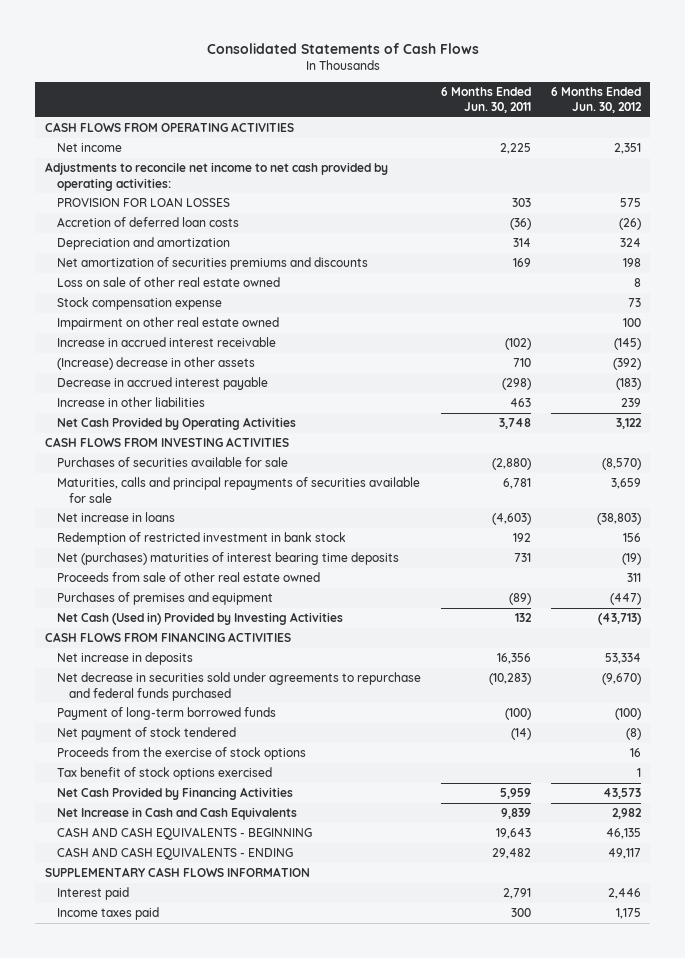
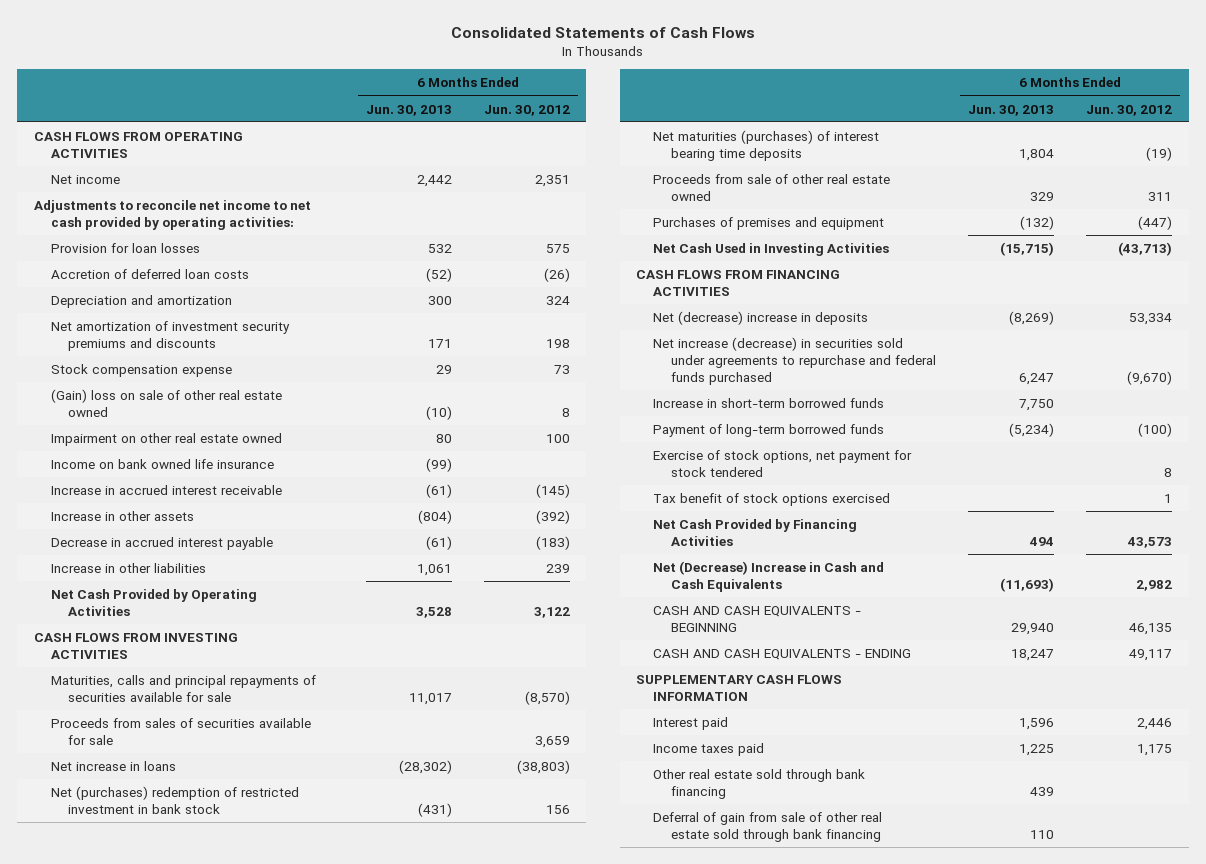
- | 6 Months Ended Jun. 30, 2011 | 6 Months Ended Jun. 30, 2012
+ | 6 Months Ended Jun. 30, 2013 | 6 Months Ended Jun. 30, 2012
- PROVISION FOR LOAN LOSSES | 303 | 575
+ Provision for loan losses | 532 | 575
- Net amortization of securities premiums and discounts | 169 | 198
- Loss on sale of other real estate owned | | 8
+ Net amortization of investment security premiums and discounts | 171 | 198
+ (Gain) loss on sale of other real estate owned | (10) | 8
+ Income on bank owned life insurance | (99) |
- (Increase) decrease in other assets | 710 | (392)
+ Increase in other assets | (804) | (392)
- Purchases of securities available for sale | (2,880) | (8,570)
- Maturities, calls and principal repayments of securities available for sale | 6,781 | 3,659
+ Maturities, calls and principal repayments of securities available for sale | 11,017 | (8,570)
+ Proceeds from sales of securities available for sale | | 3,659
- Redemption of restricted investment in bank stock | 192 | 156
- Net (purchases) maturities of interest bearing time deposits | 731 | (19)
+ Net (purchases) redemption of restricted investment in bank stock | (431) | 156
+ Net maturities (purchases) of interest bearing time deposits | 1,804 | (19)
- Net Cash (Used in) Provided by Investing Activities | 132 | (43,713)
+ Net Cash Used in Investing Activities | (15,715) | (43,713)
- Net increase in deposits | 16,356 | 53,334
- Net decrease in securities sold under agreements to repurchase and federal funds purchased | (10,283) | (9,670)
+ Net (decrease) increase in deposits | (8,269) | 53,334
+ Net increase (decrease) in securities sold under agreements to repurchase and federal funds purchased | 6,247 | (9,670)
+ Increase in short-term borrowed funds | 7,750 |
- Net payment of stock tendered | (14) | (8)
- Proceeds from the exercise of stock options | | 16
+ Exercise of stock options, net payment for stock tendered | | 8
- Net Increase in Cash and Cash Equivalents | 9,839 | 2,982
+ Net (Decrease) Increase in Cash and Cash Equivalents | (11,693) | 2,982
+ Other real estate sold through bank financing | 439 |
+ Deferral of gain from sale of other real estate sold through bank financing | 110 |

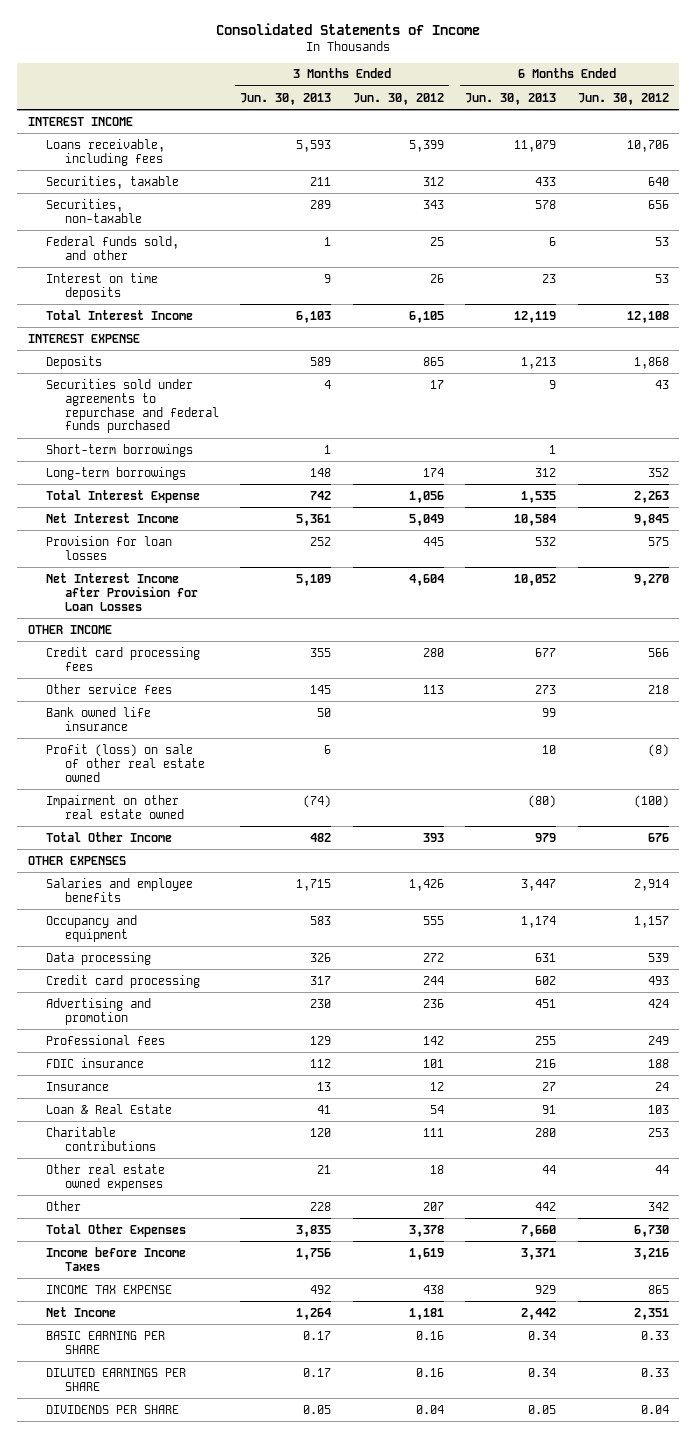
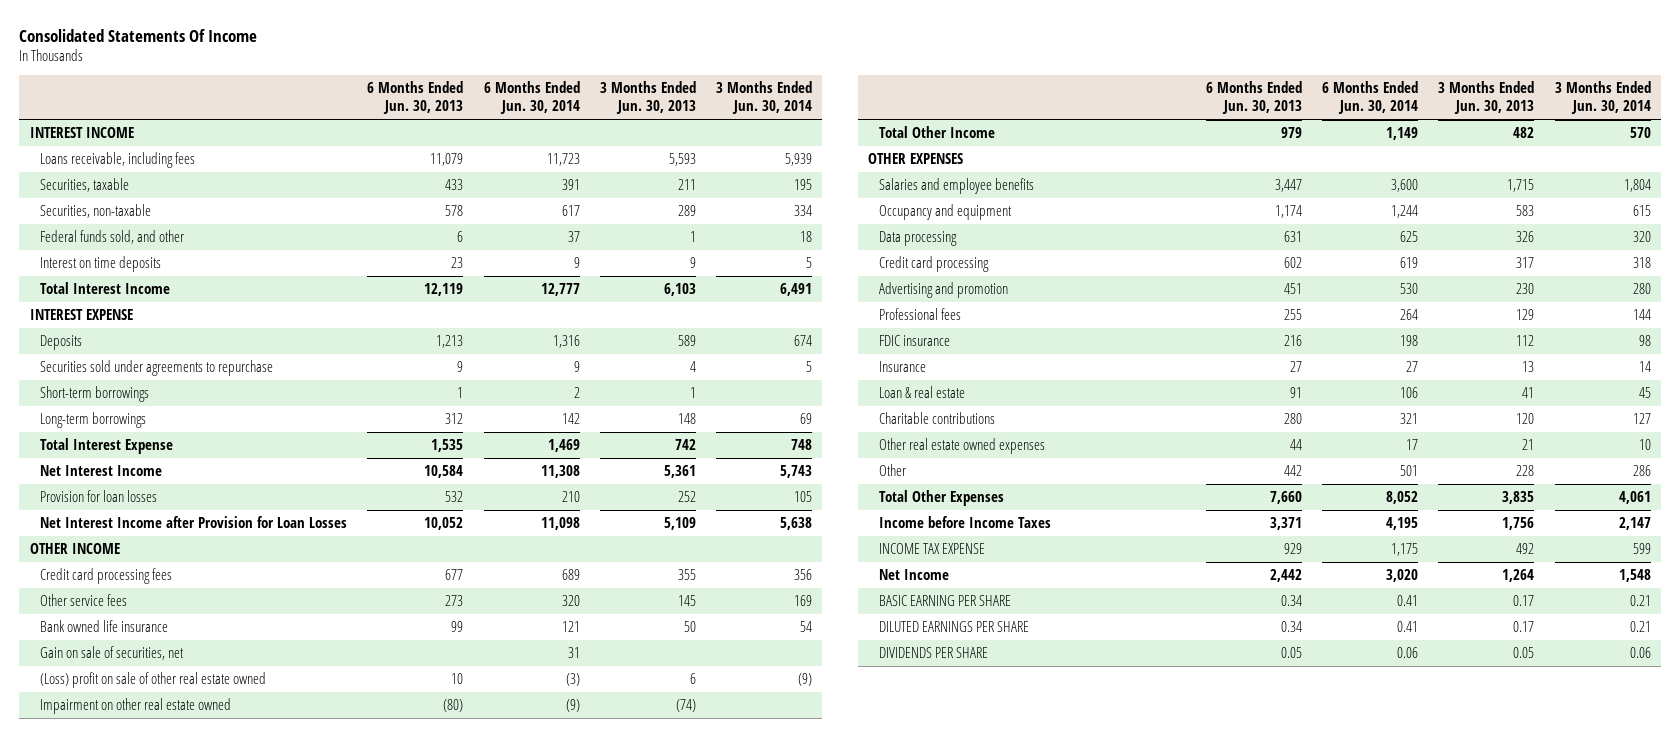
- Consolidated Statements of Income
+ Consolidated Statements Of Income
- | 3 Months Ended Jun. 30, 2013 | 3 Months Ended Jun. 30, 2012 | 6 Months Ended Jun. 30, 2013 | 6 Months Ended Jun. 30, 2012
+ | 6 Months Ended Jun. 30, 2013 | 6 Months Ended Jun. 30, 2014 | 3 Months Ended Jun. 30, 2013 | 3 Months Ended Jun. 30, 2014
- Securities sold under agreements to repurchase and federal funds purchased | 4 | 17 | 9 | 43
+ Securities sold under agreements to repurchase | 9 | 9 | 4 | 5
- Profit (loss) on sale of other real estate owned | 6 | | 10 | (8)
+ Gain on sale of securities, net | | 31 | |
+ (Loss) profit on sale of other real estate owned | 10 | (3) | 6 | (9)
- Loan & Real Estate | 41 | 54 | 91 | 103
+ Loan & real estate | 91 | 106 | 41 | 45

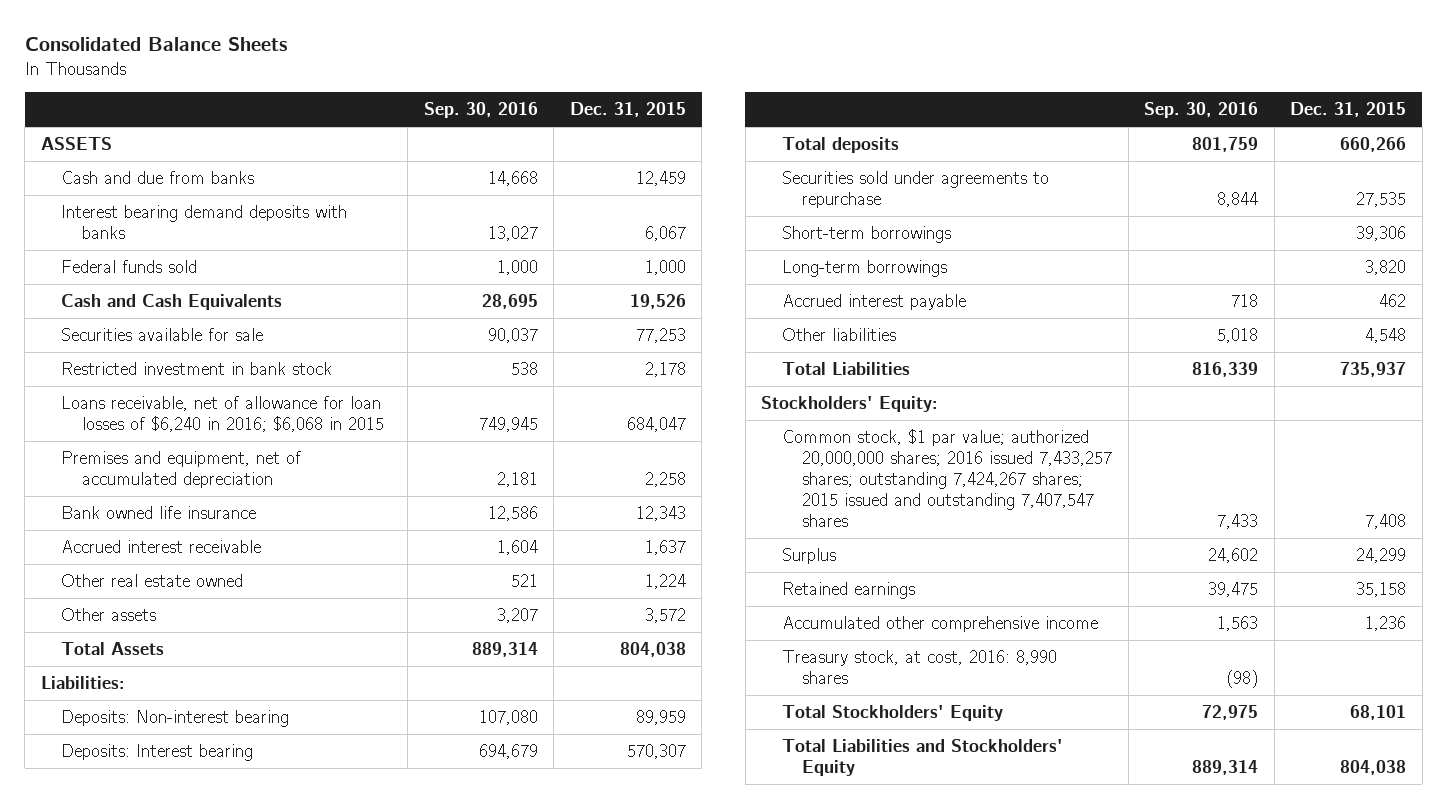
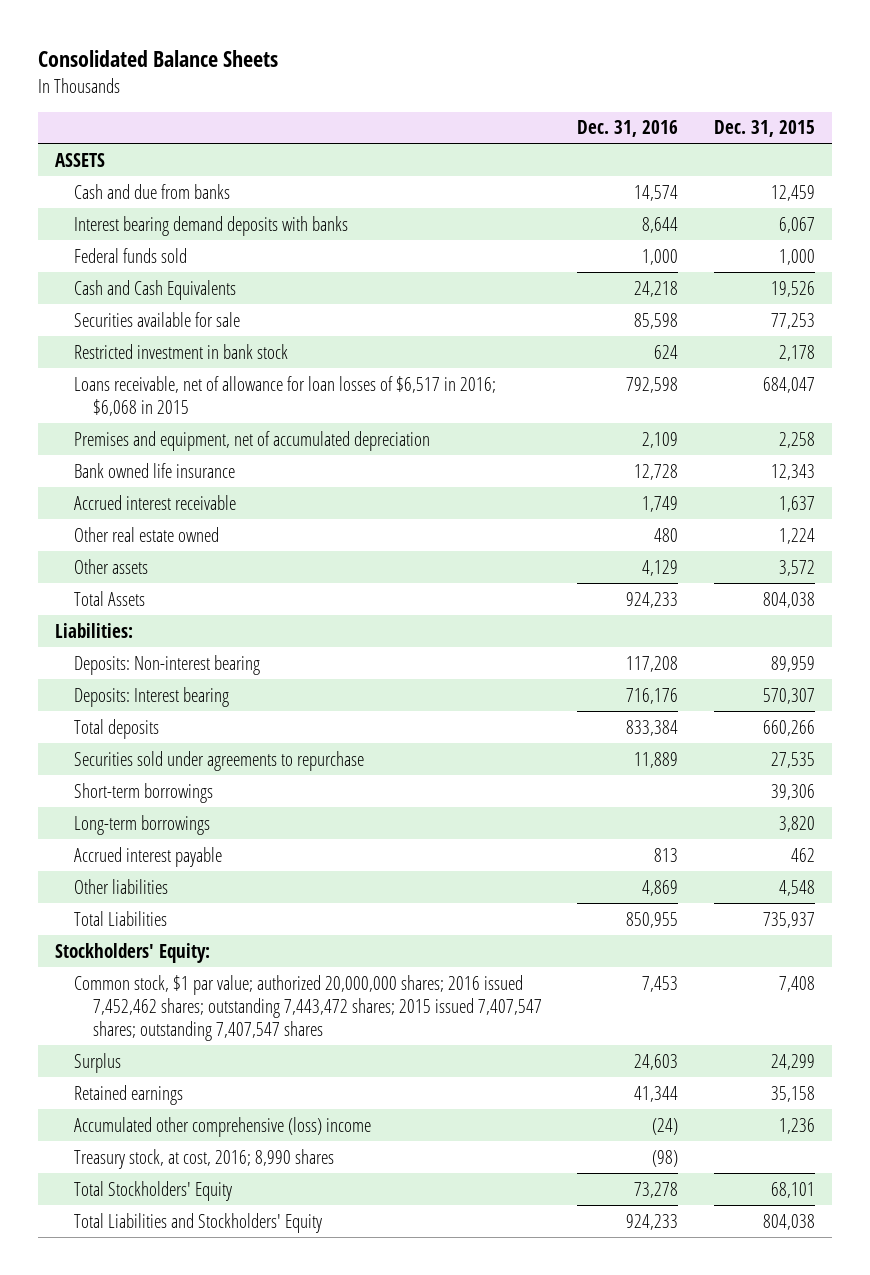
- | Sep. 30, 2016 | Dec. 31, 2015
+ | Dec. 31, 2016 | Dec. 31, 2015
- Loans receivable, net of allowance for loan losses of $6,240 in 2016; $6,068 in 2015 | 749,945 | 684,047
+ Loans receivable, net of allowance for loan losses of $6,517 in 2016; $6,068 in 2015 | 792,598 | 684,047
- Common stock, $1 par value; authorized 20,000,000 shares; 2016 issued 7,433,257 shares; outstanding 7,424,267 shares; 2015 issued and outstanding 7,407,547 shares | 7,433 | 7,408
+ Common stock, $1 par value; authorized 20,000,000 shares; 2016 issued 7,452,462 shares; outstanding 7,443,472 shares; 2015 issued 7,407,547 shares; outstanding 7,407,547 shares | 7,453 | 7,408
- Accumulated other comprehensive income | 1,563 | 1,236
- Treasury stock, at cost, 2016: 8,990 shares | (98) |
+ Accumulated other comprehensive (loss) income | (24) | 1,236
+ Treasury stock, at cost, 2016; 8,990 shares | (98) |

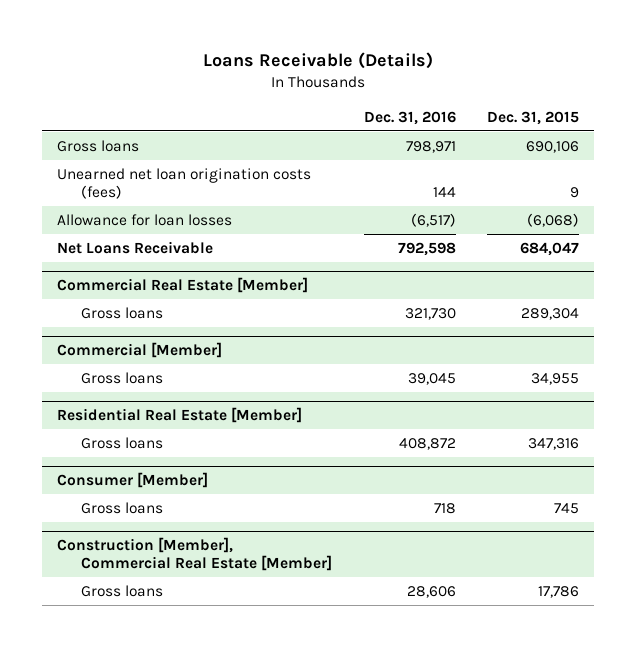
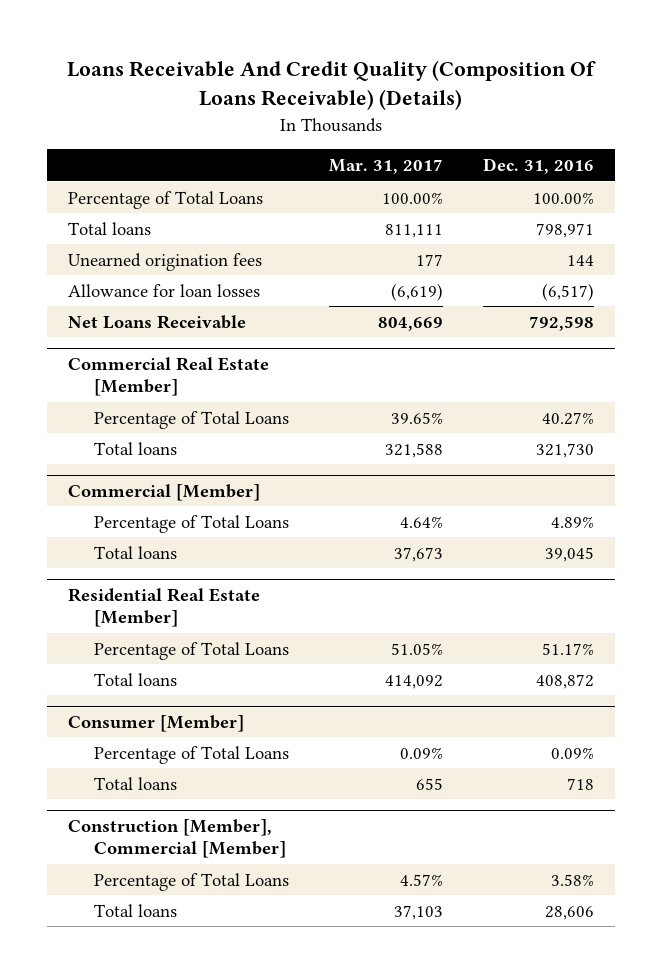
- Loans Receivable (Details)
+ Loans Receivable And Credit Quality (Composition Of Loans Receivable) (Details)
- | Dec. 31, 2016 | Dec. 31, 2015
+ | Mar. 31, 2017 | Dec. 31, 2016
- Gross loans | 798,971 | 690,106
- Unearned net loan origination costs (fees) | 144 | 9
+ Percentage of Total Loans | 100.00% | 100.00%
+ Total loans | 811,111 | 798,971
+ Unearned origination fees | 177 | 144
@ Commercial Real Estate [Member]
- Gross loans | 321,730 | 289,304
+ Percentage of Total Loans | 39.65% | 40.27%
+ Total loans | 321,588 | 321,730
@ Commercial [Member]
- Gross loans | 39,045 | 34,955
+ Percentage of Total Loans | 4.64% | 4.89%
+ Total loans | 37,673 | 39,045
@ Residential Real Estate [Member]
- Gross loans | 408,872 | 347,316
+ Percentage of Total Loans | 51.05% | 51.17%
+ Total loans | 414,092 | 408,872
@ Consumer [Member]
- Gross loans | 718 | 745
- Construction [Member], Commercial Real Estate [Member]
- Gross loans | 28,606 | 17,786
@ Consumer [Member]
+ Percentage of Total Loans | 0.09% | 0.09%
+ Total loans | 655 | 718
+ Construction [Member], Commercial [Member]
+ Percentage of Total Loans | 4.57% | 3.58%
+ Total loans | 37,103 | 28,606

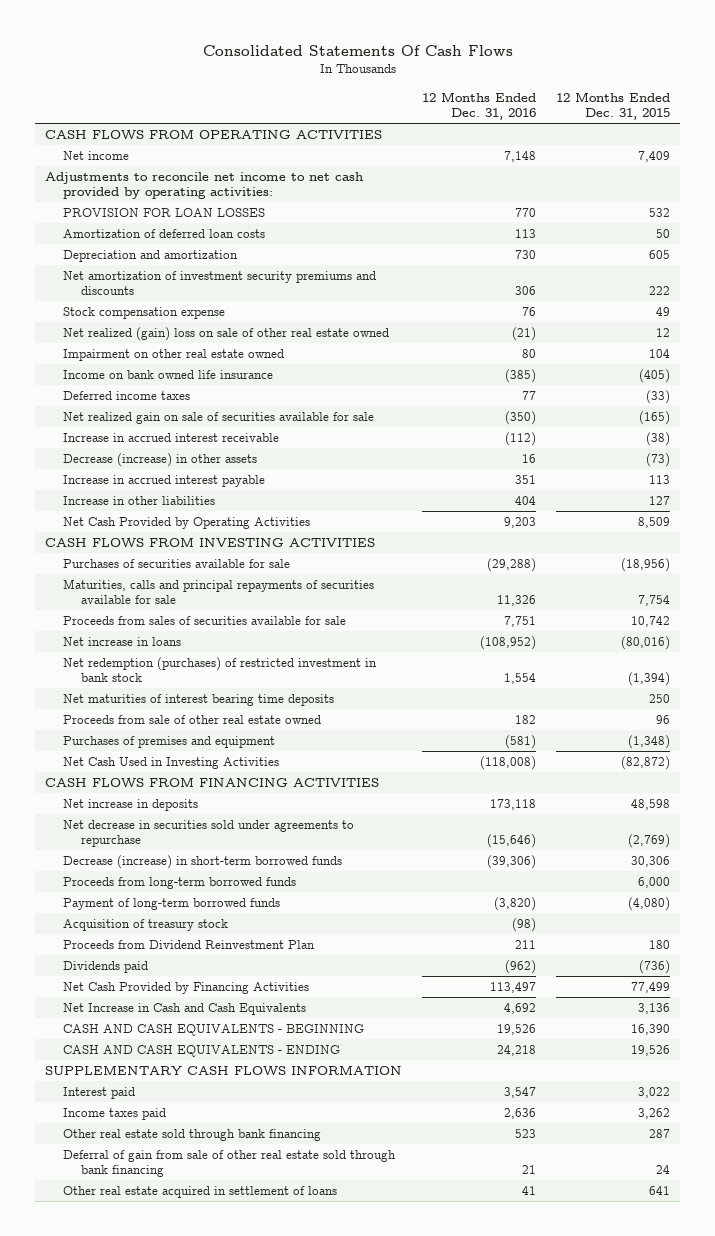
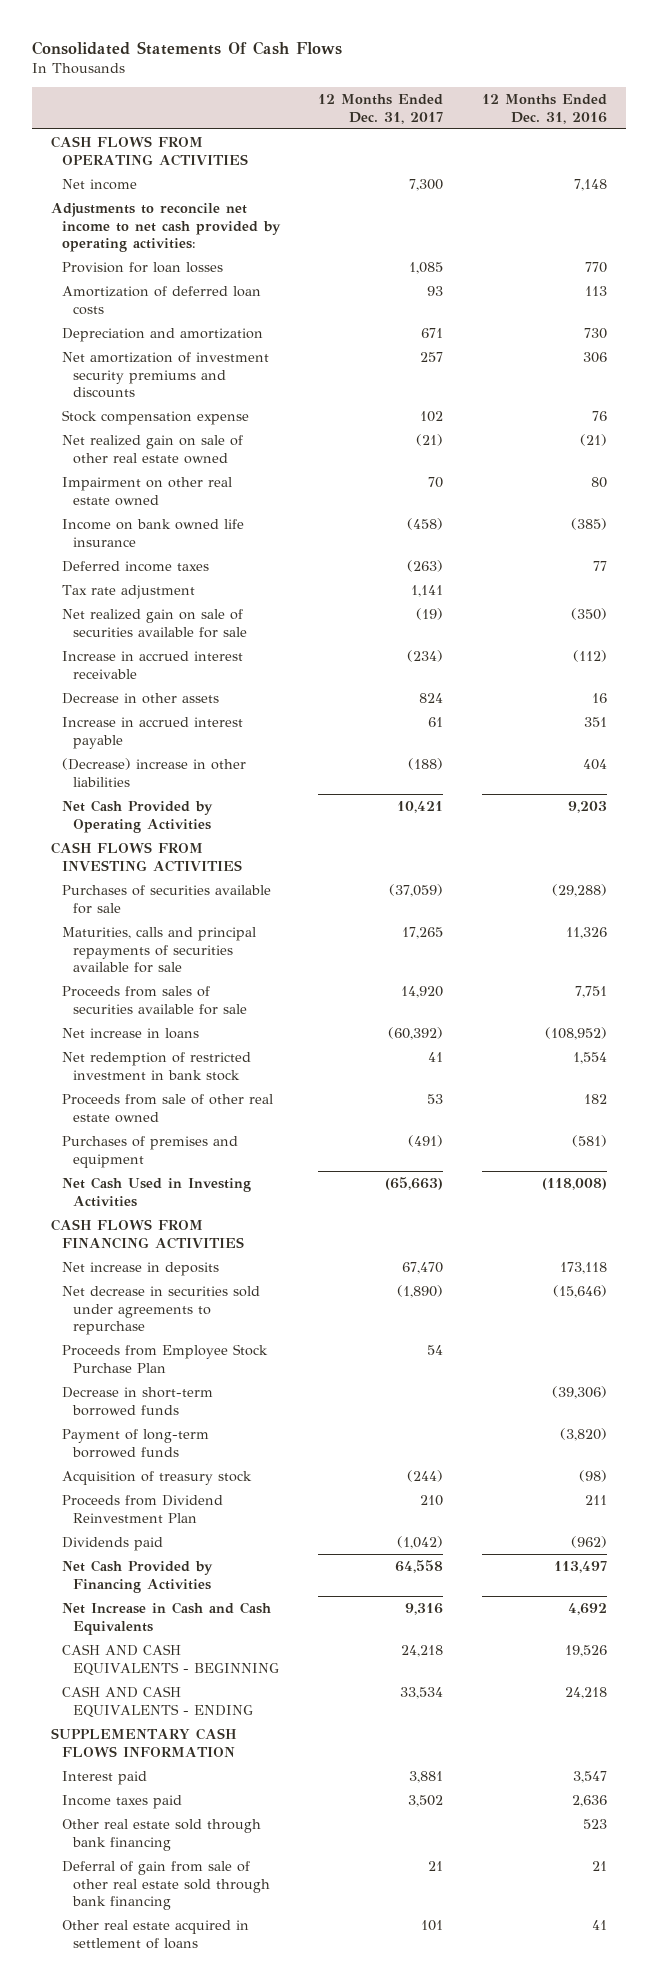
- | 12 Months Ended Dec. 31, 2016 | 12 Months Ended Dec. 31, 2015
+ | 12 Months Ended Dec. 31, 2017 | 12 Months Ended Dec. 31, 2016
- PROVISION FOR LOAN LOSSES | 770 | 532
+ Provision for loan losses | 1,085 | 770
- Net realized (gain) loss on sale of other real estate owned | (21) | 12
+ Net realized gain on sale of other real estate owned | (21) | (21)
+ Tax rate adjustment | 1,141 |
- Decrease (increase) in other assets | 16 | (73)
+ Decrease in other assets | 824 | 16
- Increase in other liabilities | 404 | 127
+ (Decrease) increase in other liabilities | (188) | 404
- Net redemption (purchases) of restricted investment in bank stock | 1,554 | (1,394)
- Net maturities of interest bearing time deposits | | 250
+ Net redemption of restricted investment in bank stock | 41 | 1,554
- Decrease (increase) in short-term borrowed funds | (39,306) | 30,306
- Proceeds from long-term borrowed funds | | 6,000
+ Proceeds from Employee Stock Purchase Plan | 54 |
+ Decrease in short-term borrowed funds | | (39,306)

